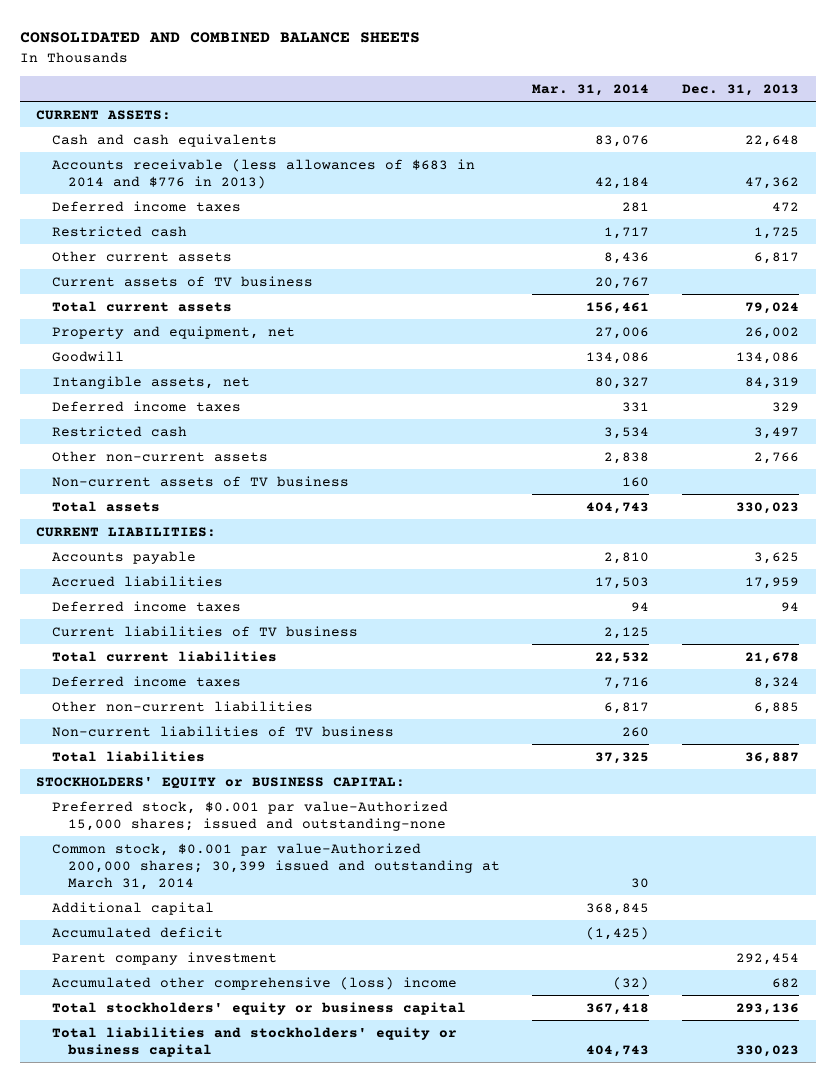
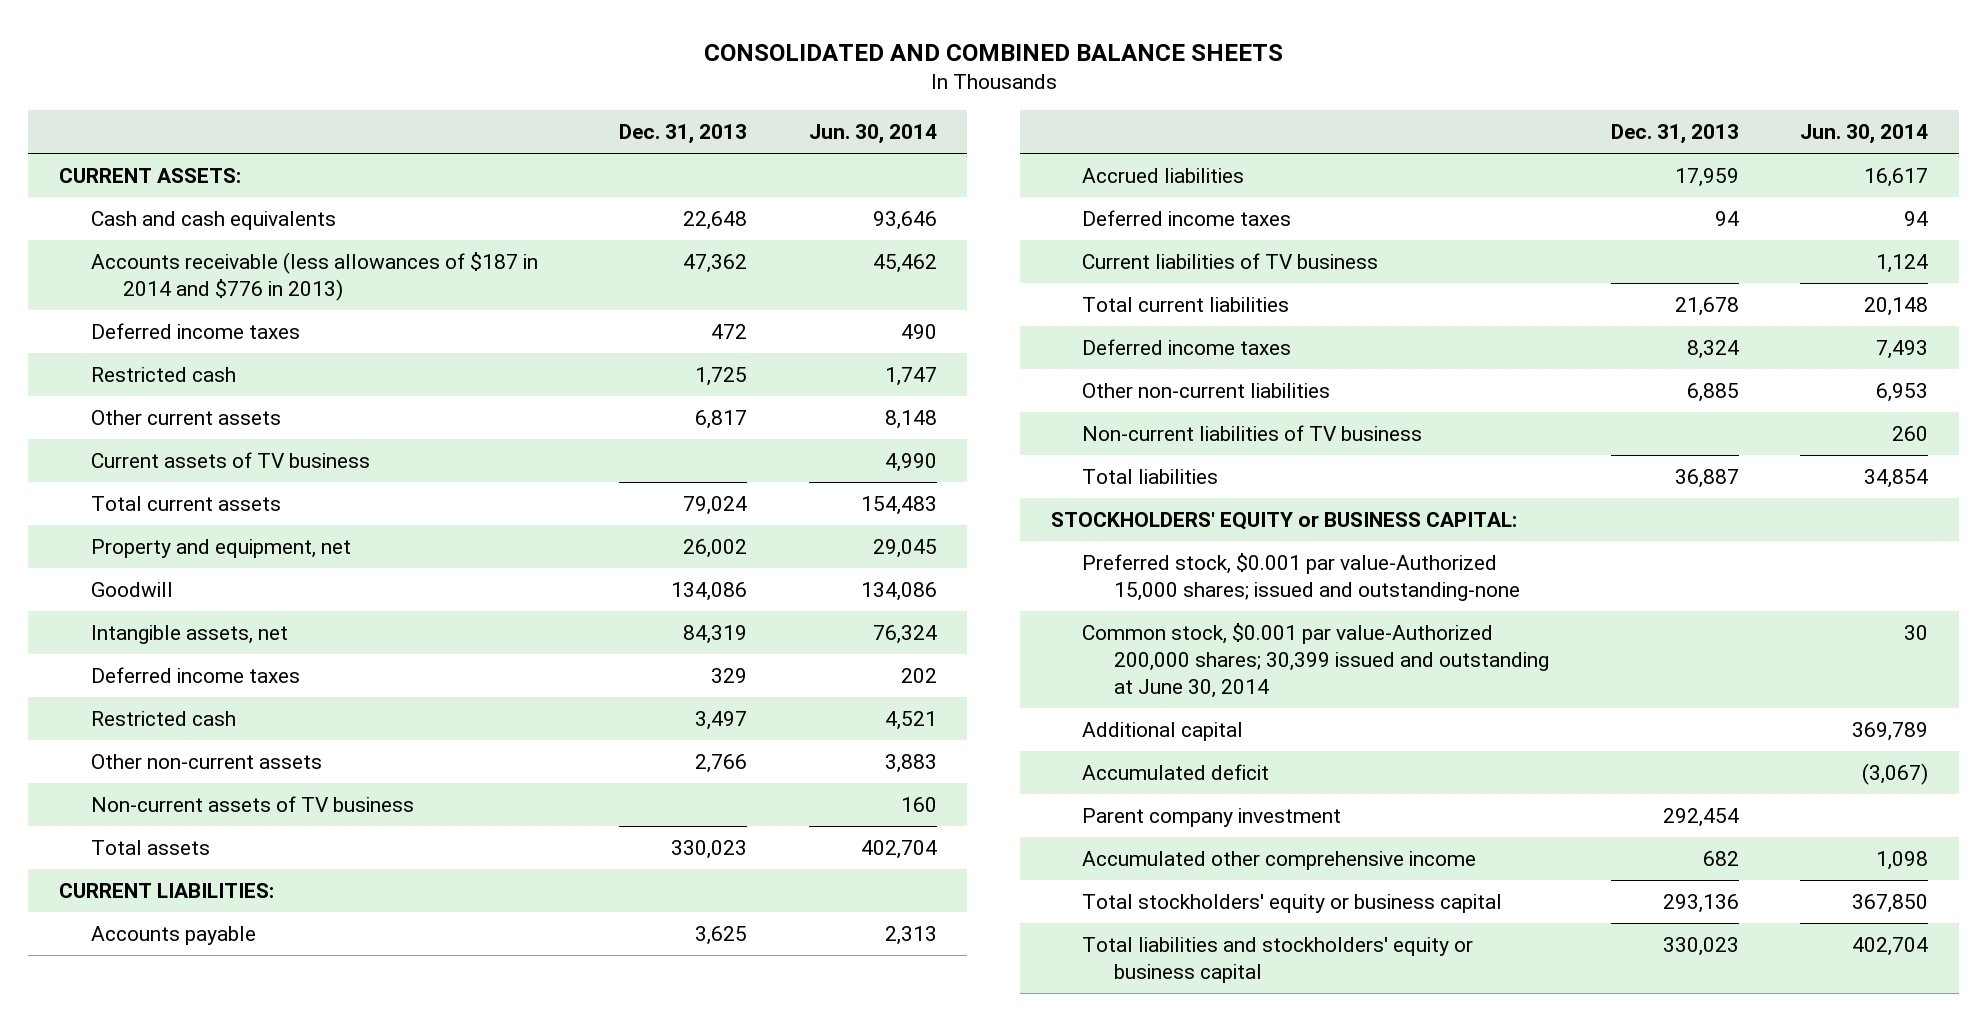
- | Mar. 31, 2014 | Dec. 31, 2013
+ | Dec. 31, 2013 | Jun. 30, 2014
- Accounts receivable (less allowances of $683 in 2014 and $776 in 2013) | 42,184 | 47,362
+ Accounts receivable (less allowances of $187 in 2014 and $776 in 2013) | 47,362 | 45,462
- Common stock, $0.001 par value-Authorized 200,000 shares; 30,399 issued and outstanding at March 31, 2014 | 30 |
+ Common stock, $0.001 par value-Authorized 200,000 shares; 30,399 issued and outstanding at June 30, 2014 | | 30
- Accumulated other comprehensive (loss) income | (32) | 682
+ Accumulated other comprehensive income | 682 | 1,098

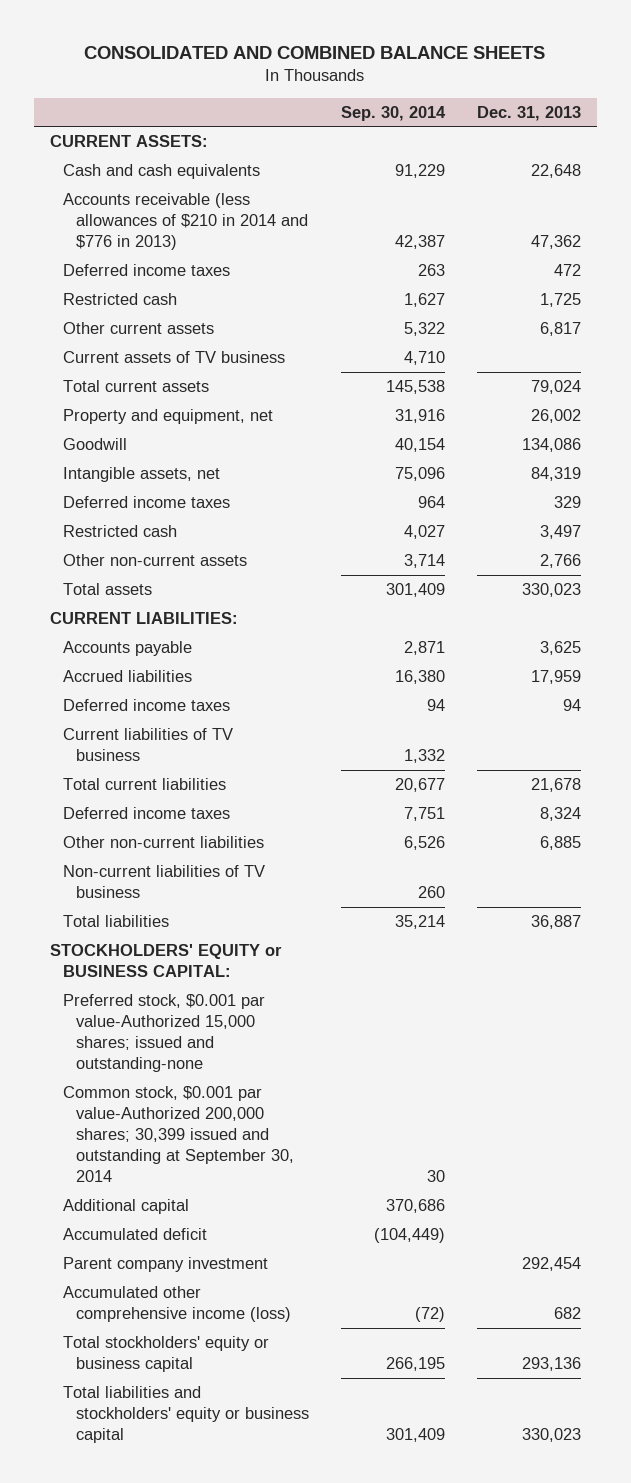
- | Dec. 31, 2013 | Jun. 30, 2014
+ | Sep. 30, 2014 | Dec. 31, 2013
- Accounts receivable (less allowances of $187 in 2014 and $776 in 2013) | 47,362 | 45,462
+ Accounts receivable (less allowances of $210 in 2014 and $776 in 2013) | 42,387 | 47,362
- Non-current assets of TV business | | 160
- Common stock, $0.001 par value-Authorized 200,000 shares; 30,399 issued and outstanding at June 30, 2014 | | 30
+ Common stock, $0.001 par value-Authorized 200,000 shares; 30,399 issued and outstanding at September 30, 2014 | 30 |
- Accumulated other comprehensive income | 682 | 1,098
+ Accumulated other comprehensive income (loss) | (72) | 682

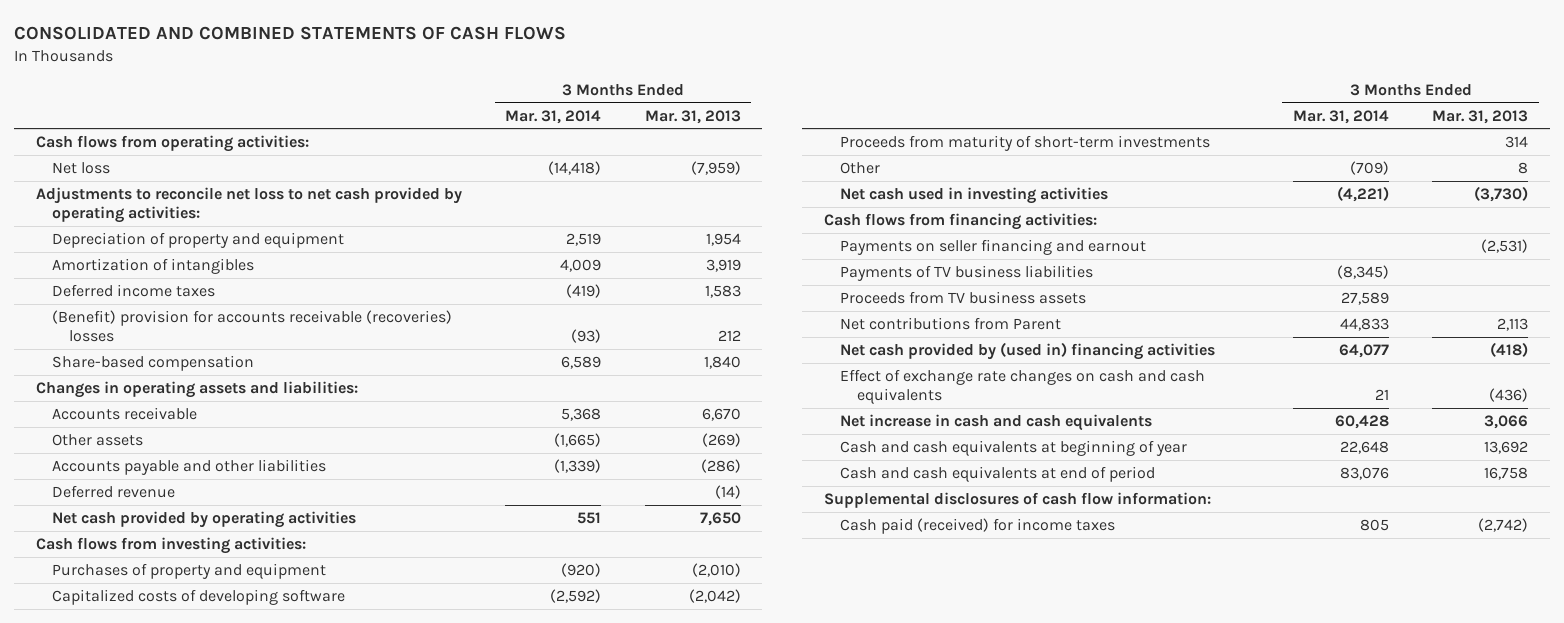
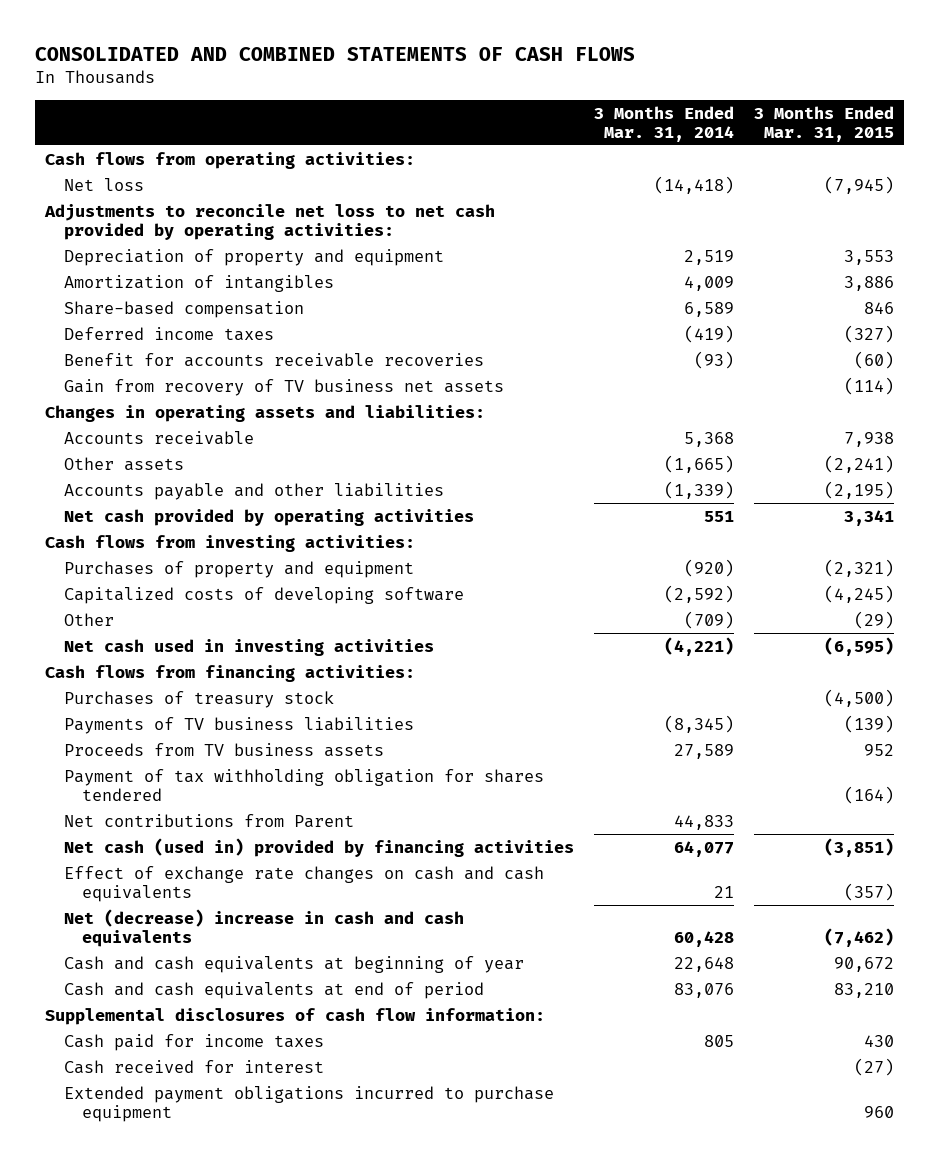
- | 3 Months Ended Mar. 31, 2014 | 3 Months Ended Mar. 31, 2013
+ | 3 Months Ended Mar. 31, 2014 | 3 Months Ended Mar. 31, 2015
- (Benefit) provision for accounts receivable (recoveries) losses | (93) | 212
moved down: Deferred income taxes | (419) | (327)
+ Benefit for accounts receivable recoveries | (93) | (60)
+ Gain from recovery of TV business net assets | | (114)
- Deferred revenue | | (14)
- Proceeds from maturity of short-term investments | | 314
- Payments on seller financing and earnout | | (2,531)
+ Purchases of treasury stock | | (4,500)
+ Payment of tax withholding obligation for shares tendered | | (164)
- Net cash provided by (used in) financing activities | 64,077 | (418)
+ Net cash (used in) provided by financing activities | 64,077 | (3,851)
- Net increase in cash and cash equivalents | 60,428 | 3,066
+ Net (decrease) increase in cash and cash equivalents | 60,428 | (7,462)
- Cash paid (received) for income taxes | 805 | (2,742)
+ Cash paid for income taxes | 805 | 430
+ Cash received for interest | | (27)
+ Extended payment obligations incurred to purchase equipment | | 960

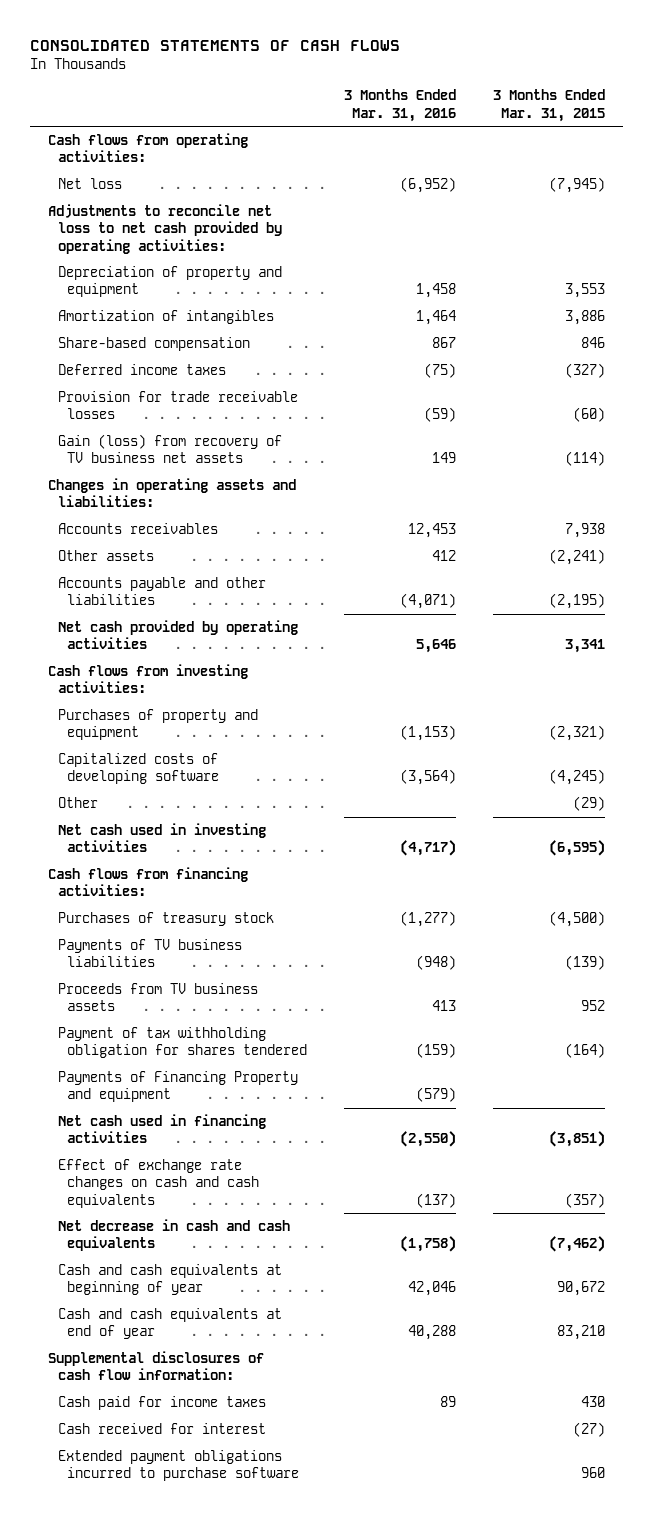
- CONSOLIDATED AND COMBINED STATEMENTS OF CASH FLOWS
+ CONSOLIDATED STATEMENTS OF CASH FLOWS
- | 3 Months Ended Mar. 31, 2014 | 3 Months Ended Mar. 31, 2015
+ | 3 Months Ended Mar. 31, 2016 | 3 Months Ended Mar. 31, 2015
- Benefit for accounts receivable recoveries | (93) | (60)
- Gain from recovery of TV business net assets | | (114)
+ Provision for trade receivable losses | (59) | (60)
+ Gain (loss) from recovery of TV business net assets | 149 | (114)
- Accounts receivable | 5,368 | 7,938
+ Accounts receivables | 12,453 | 7,938
- Net contributions from Parent | 44,833 |
- Net cash (used in) provided by financing activities | 64,077 | (3,851)
+ Payments of Financing Property and equipment | (579) |
+ Net cash used in financing activities | (2,550) | (3,851)
- Net (decrease) increase in cash and cash equivalents | 60,428 | (7,462)
+ Net decrease in cash and cash equivalents | (1,758) | (7,462)
- Cash and cash equivalents at end of period | 83,076 | 83,210
+ Cash and cash equivalents at end of year | 40,288 | 83,210
- Extended payment obligations incurred to purchase equipment | | 960
+ Extended payment obligations incurred to purchase software | | 960

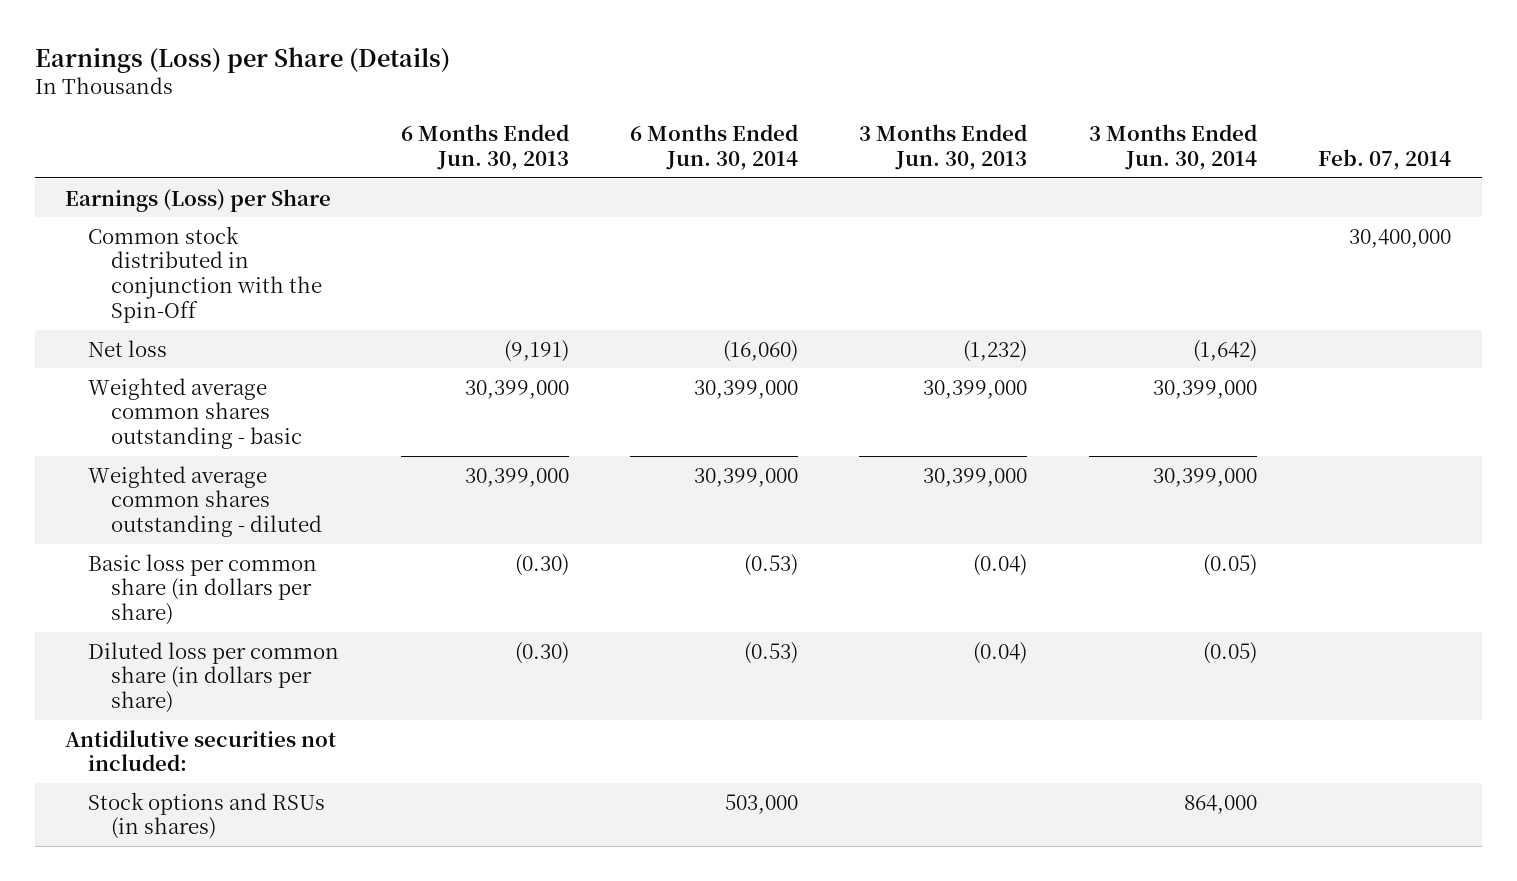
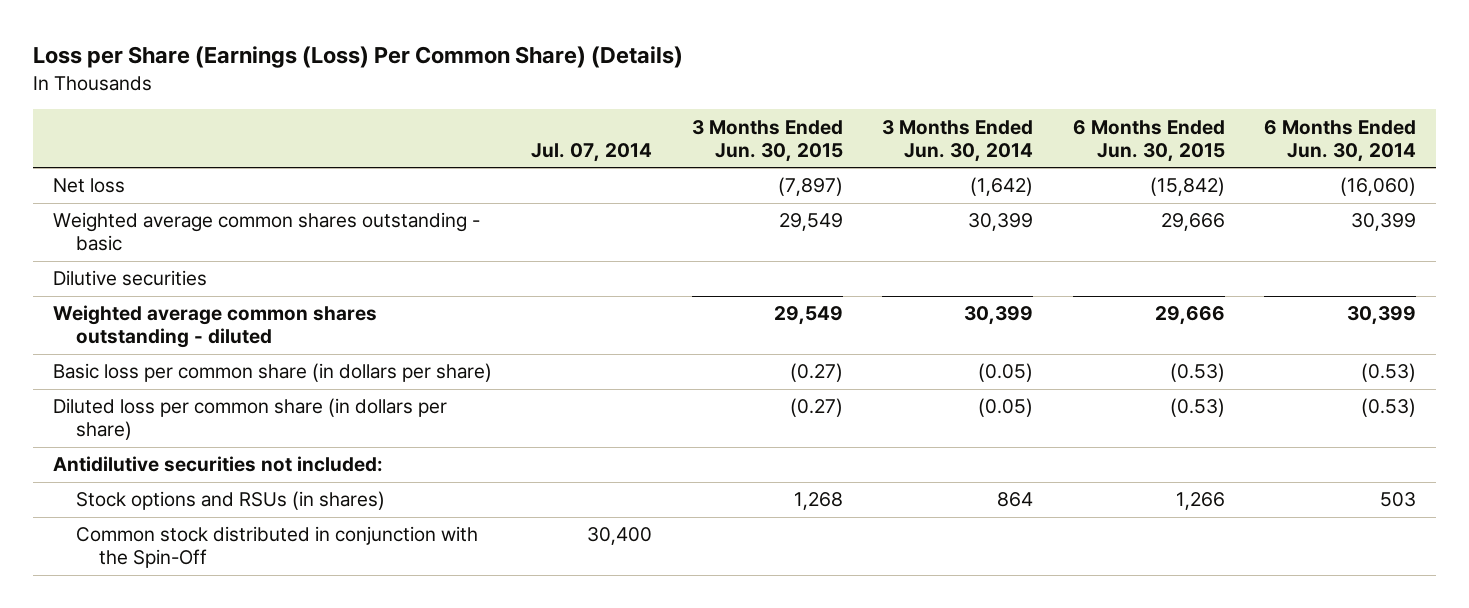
- Earnings (Loss) per Share (Details)
+ Loss per Share (Earnings (Loss) Per Common Share) (Details)
- | 6 Months Ended Jun. 30, 2013 | 6 Months Ended Jun. 30, 2014 | 3 Months Ended Jun. 30, 2013 | 3 Months Ended Jun. 30, 2014 | Feb. 07, 2014
+ | Jul. 07, 2014 | 3 Months Ended Jun. 30, 2015 | 3 Months Ended Jun. 30, 2014 | 6 Months Ended Jun. 30, 2015 | 6 Months Ended Jun. 30, 2014
- Earnings (Loss) per Share
- Weighted average common shares outstanding - basic | 30,399,000 | 30,399,000 | 30,399,000 | 30,399,000 |
- Weighted average common shares outstanding - diluted | 30,399,000 | 30,399,000 | 30,399,000 | 30,399,000 |
+ Weighted average common shares outstanding - basic | | 29,549 | 30,399 | 29,666 | 30,399
+ Dilutive securities
+ Weighted average common shares outstanding - diluted | | 29,549 | 30,399 | 29,666 | 30,399
- Stock options and RSUs (in shares) | | 503,000 | | 864,000 |
+ Stock options and RSUs (in shares) | | 1,268 | 864 | 1,266 | 503
moved down: Common stock distributed in conjunction with the Spin-Off | 30,400 | | | |

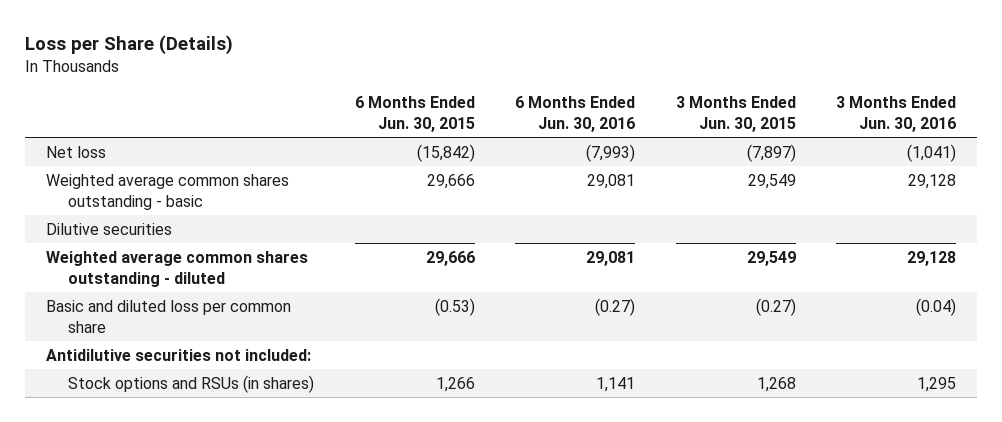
- Loss per Share (Earnings (Loss) Per Common Share) (Details)
+ Loss per Share (Details)
- | Jul. 07, 2014 | 3 Months Ended Jun. 30, 2015 | 3 Months Ended Jun. 30, 2014 | 6 Months Ended Jun. 30, 2015 | 6 Months Ended Jun. 30, 2014
+ | 6 Months Ended Jun. 30, 2015 | 6 Months Ended Jun. 30, 2016 | 3 Months Ended Jun. 30, 2015 | 3 Months Ended Jun. 30, 2016
- Basic loss per common share (in dollars per share) | | (0.27) | (0.05) | (0.53) | (0.53)
- Diluted loss per common share (in dollars per share) | | (0.27) | (0.05) | (0.53) | (0.53)
+ Basic and diluted loss per common share | (0.53) | (0.27) | (0.27) | (0.04)
- Common stock distributed in conjunction with the Spin-Off | 30,400 | | | |

